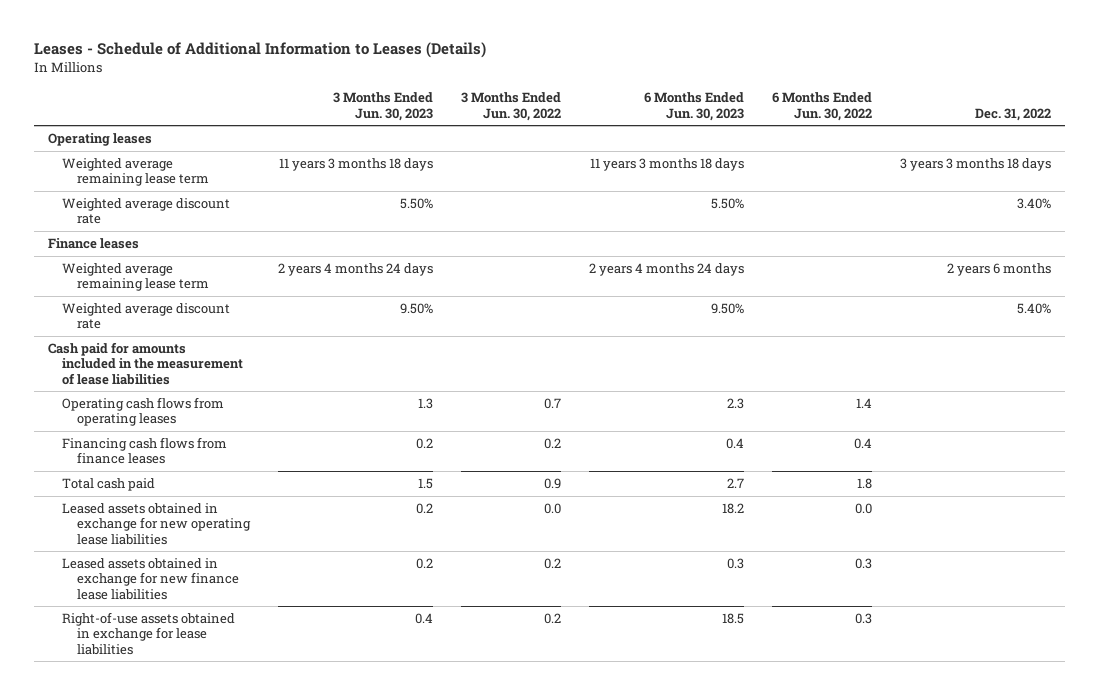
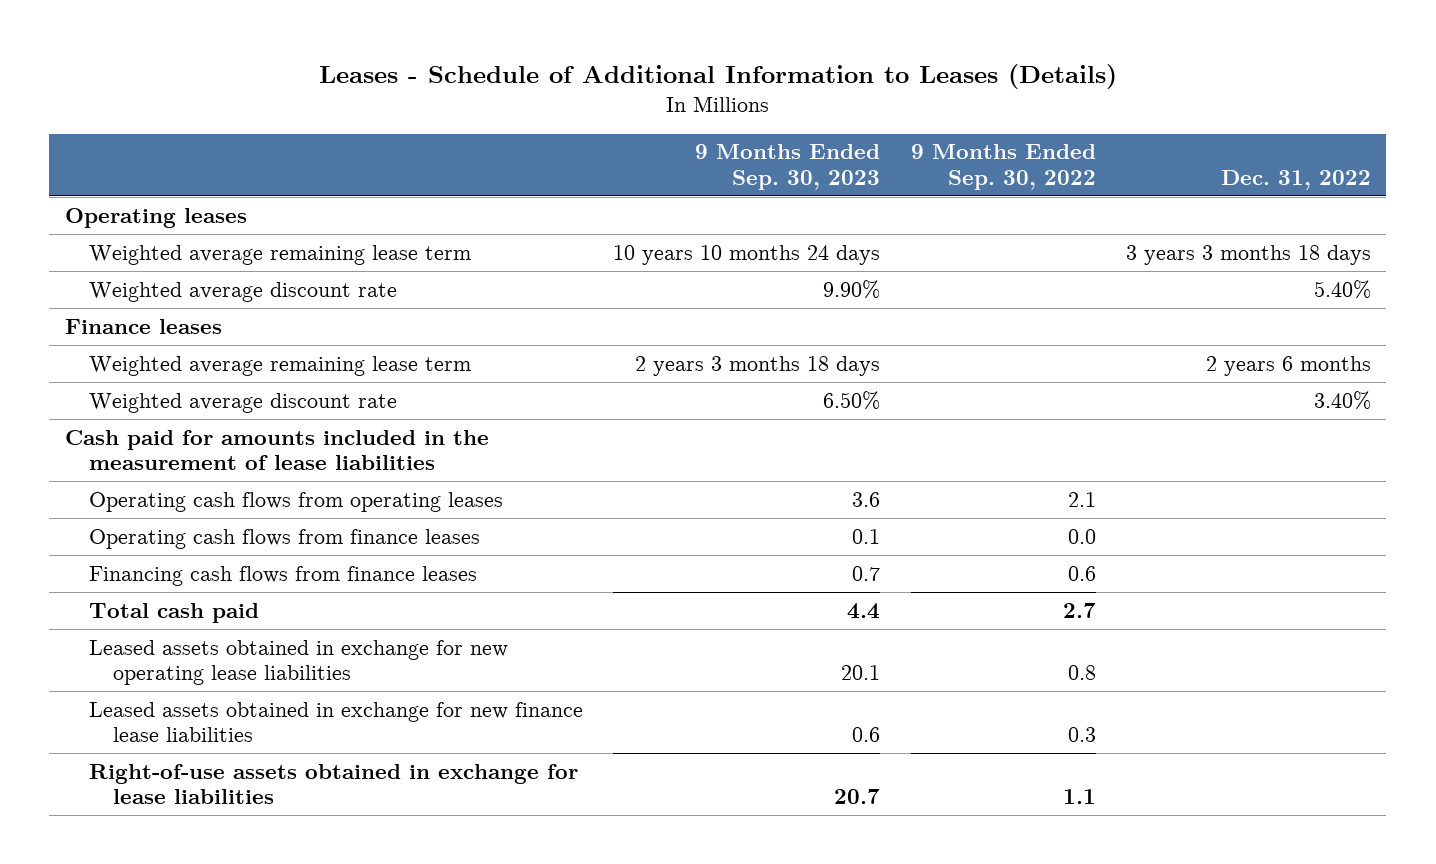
- | 3 Months Ended Jun. 30, 2023 | 3 Months Ended Jun. 30, 2022 | 6 Months Ended Jun. 30, 2023 | 6 Months Ended Jun. 30, 2022 | Dec. 31, 2022
+ | 9 Months Ended Sep. 30, 2023 | 9 Months Ended Sep. 30, 2022 | Dec. 31, 2022
moved up: Weighted average discount rate | 9.90% | | 5.40%
moved down: Weighted average discount rate | 6.50% | | 3.40%
+ Operating cash flows from finance leases | 0.1 | 0.0 |

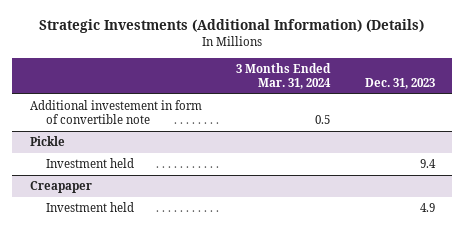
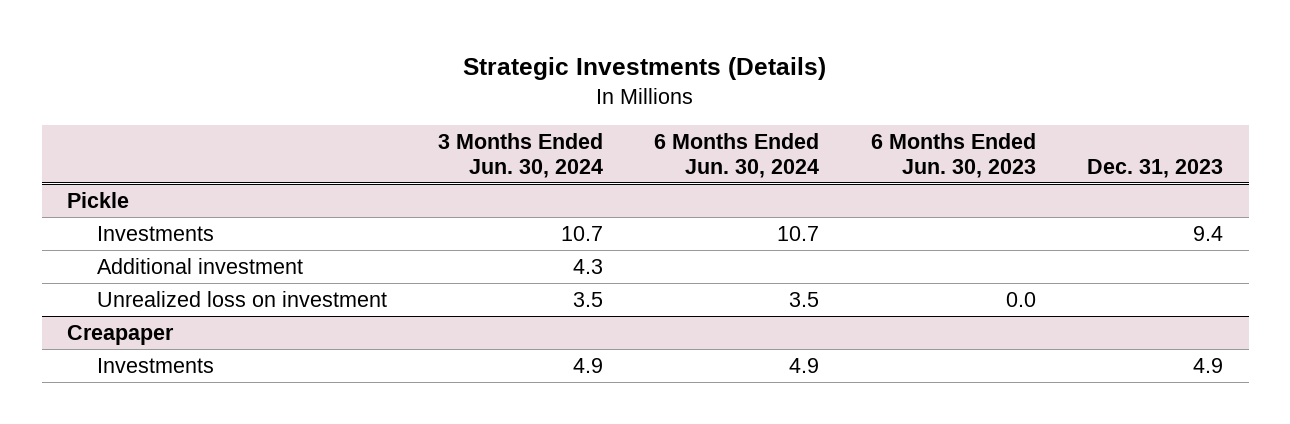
- Strategic Investments (Additional Information) (Details)
+ Strategic Investments (Details)
- | 3 Months Ended Mar. 31, 2024 | Dec. 31, 2023
+ | 3 Months Ended Jun. 30, 2024 | 6 Months Ended Jun. 30, 2024 | 6 Months Ended Jun. 30, 2023 | Dec. 31, 2023
- Additional investement in form of convertible note | 0.5 |
@ Pickle
- Investment held | | 9.4
+ Investments | 10.7 | 10.7 | | 9.4
+ Additional investment | 4.3 | | |
+ Unrealized loss on investment | 3.5 | 3.5 | 0.0 |
@ Creapaper
- Investment held | | 4.9
+ Investments | 4.9 | 4.9 | | 4.9

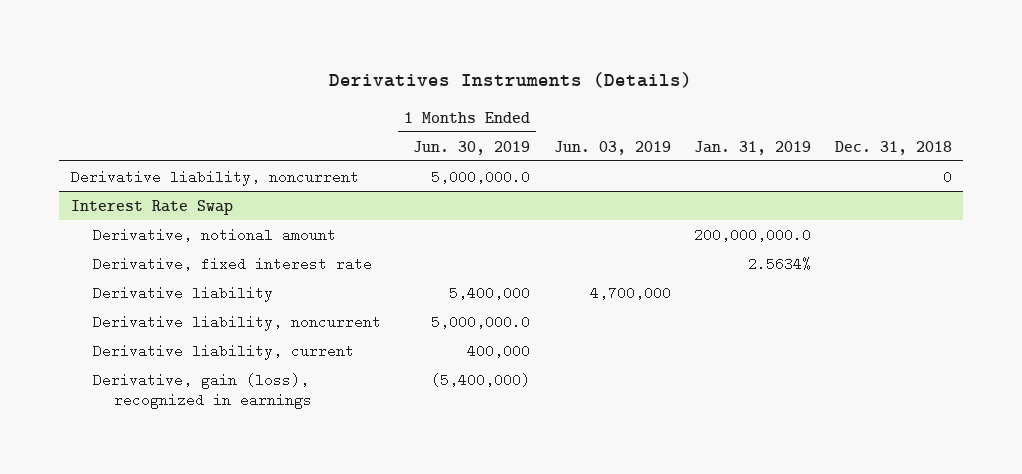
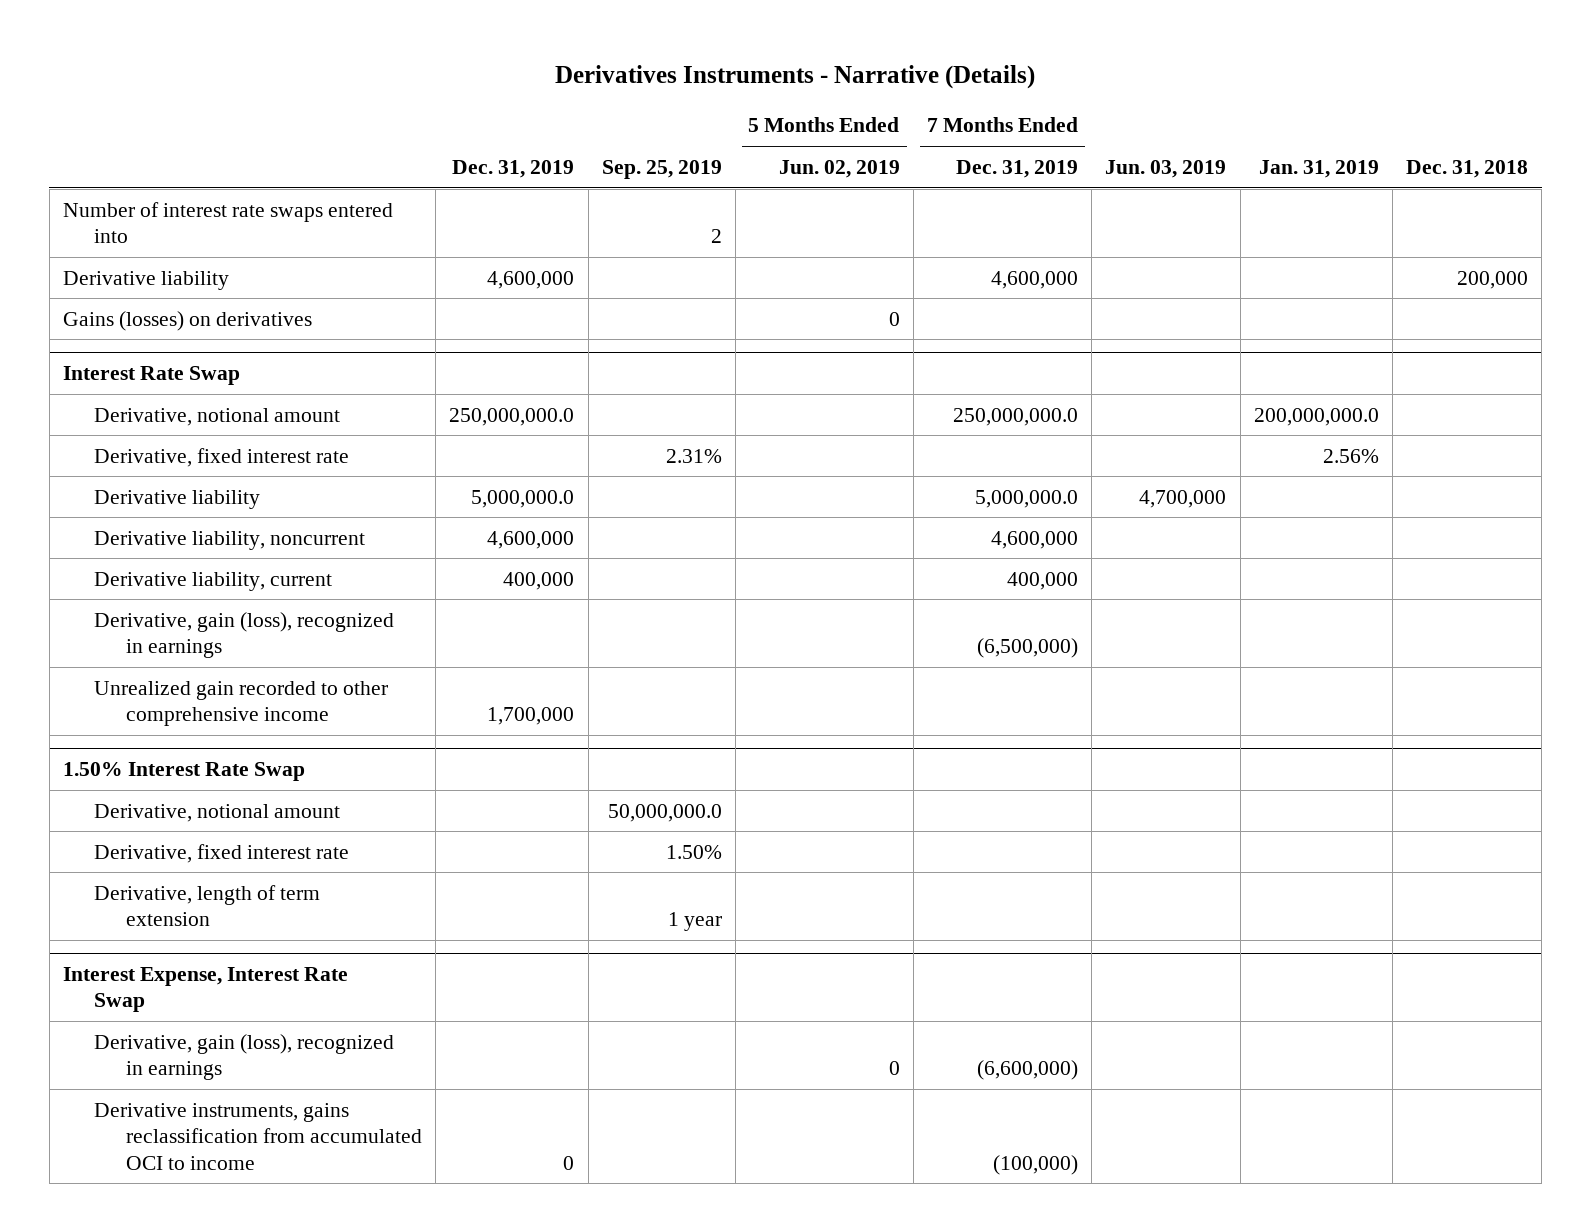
- Derivatives Instruments (Details)
+ Derivatives Instruments - Narrative (Details)
- | 1 Months Ended Jun. 30, 2019 | Jun. 03, 2019 | Jan. 31, 2019 | Dec. 31, 2018
+ | Dec. 31, 2019 | Sep. 25, 2019 | 5 Months Ended Jun. 02, 2019 | 7 Months Ended Dec. 31, 2019 | Jun. 03, 2019 | Jan. 31, 2019 | Dec. 31, 2018
- Derivative liability, noncurrent | 5,000,000.0 | | | 0
+ Number of interest rate swaps entered into | | 2 | | | | |
+ Derivative liability | 4,600,000 | | | 4,600,000 | | | 200,000
+ Gains (losses) on derivatives | | | 0 | | | |
@ Interest Rate Swap
- Derivative, fixed interest rate | | | 2.5634% |
+ Derivative, fixed interest rate | | 2.31% | | | | 2.56% |
+ Unrealized gain recorded to other comprehensive income | 1,700,000 | | | | | |
+ 1.50% Interest Rate Swap
+ Derivative, notional amount | | 50,000,000.0 | | | | |
+ Derivative, fixed interest rate | | 1.50% | | | | |
+ Derivative, length of term extension | | 1 year | | | | |
+ Interest Expense, Interest Rate Swap
+ Derivative, gain (loss), recognized in earnings | | | 0 | (6,600,000) | | |
+ Derivative instruments, gains reclassification from accumulated OCI to income | 0 | | | (100,000) | | |

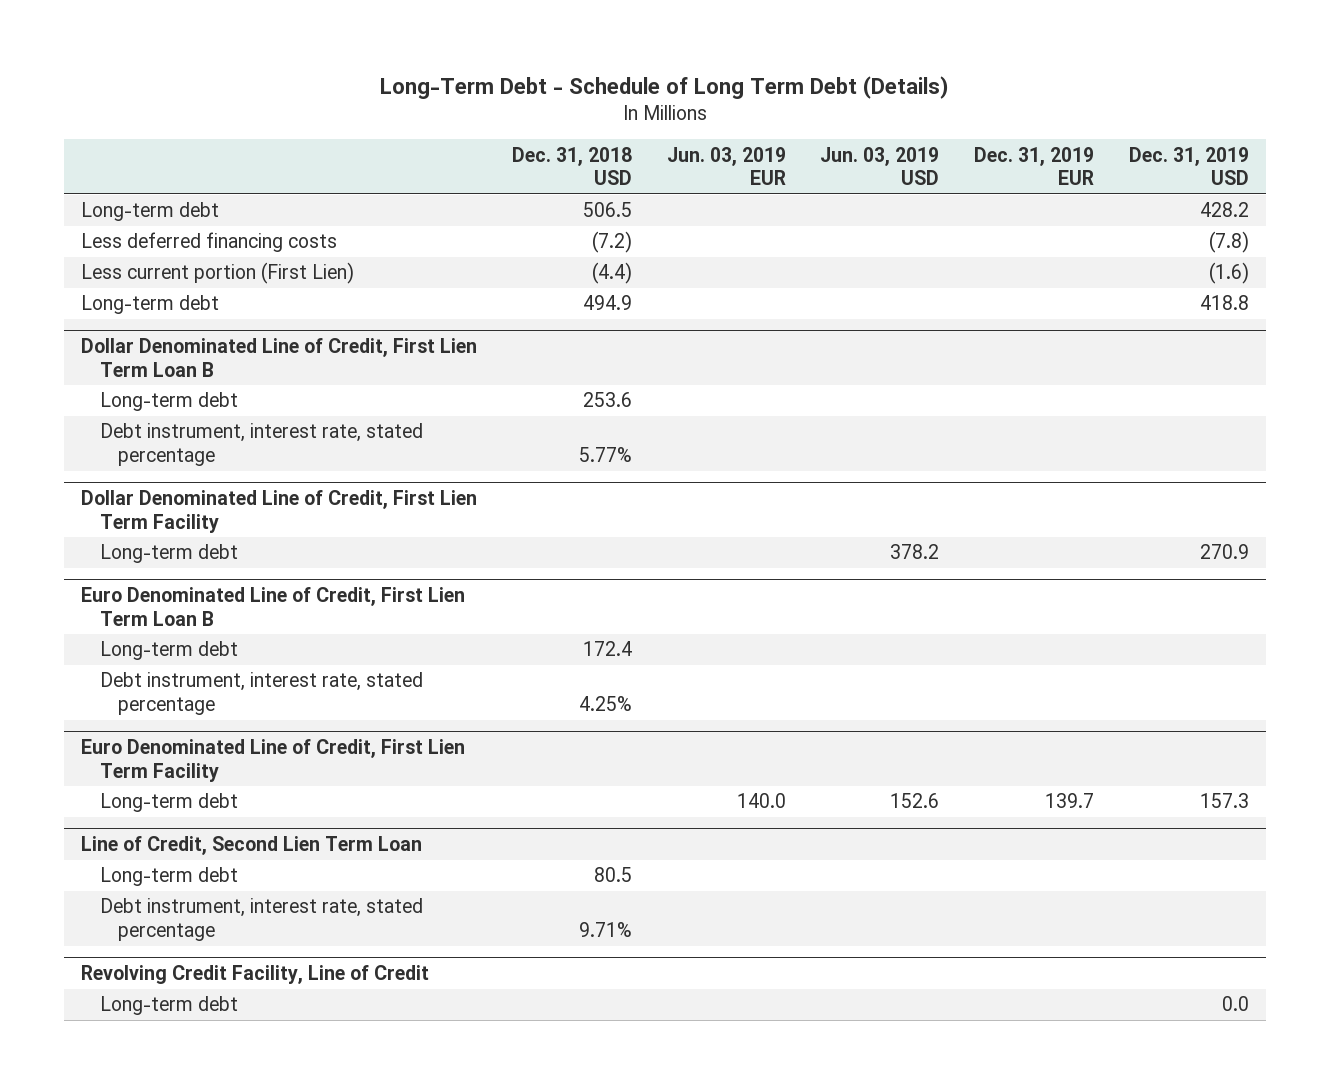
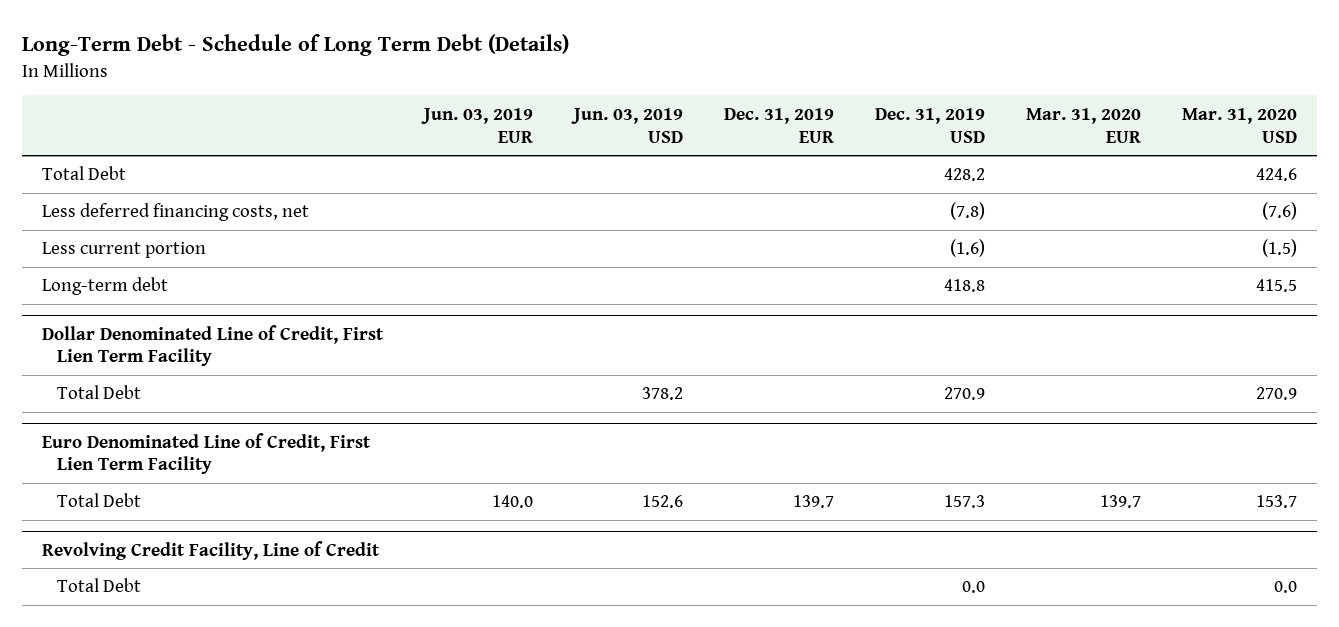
- | Dec. 31, 2018 USD | Jun. 03, 2019 EUR | Jun. 03, 2019 USD | Dec. 31, 2019 EUR | Dec. 31, 2019 USD
+ | Jun. 03, 2019 EUR | Jun. 03, 2019 USD | Dec. 31, 2019 EUR | Dec. 31, 2019 USD | Mar. 31, 2020 EUR | Mar. 31, 2020 USD
- Long-term debt | 506.5 | | | | 428.2
- Less deferred financing costs | (7.2) | | | | (7.8)
- Less current portion (First Lien) | (4.4) | | | | (1.6)
+ Total Debt | | | | 428.2 | | 424.6
+ Less deferred financing costs, net | | | | (7.8) | | (7.6)
+ Less current portion | | | | (1.6) | | (1.5)
- Dollar Denominated Line of Credit, First Lien Term Loan B
- Long-term debt | 253.6 | | | |
- Debt instrument, interest rate, stated percentage | 5.77% | | | |
@ Dollar Denominated Line of Credit, First Lien Term Facility
- Long-term debt | | | 378.2 | | 270.9
- Euro Denominated Line of Credit, First Lien Term Loan B
- Long-term debt | 172.4 | | | |
- Debt instrument, interest rate, stated percentage | 4.25% | | | |
@ Dollar Denominated Line of Credit, First Lien Term Facility
+ Total Debt | | 378.2 | | 270.9 | | 270.9
@ Euro Denominated Line of Credit, First Lien Term Facility
- Long-term debt | | 140.0 | 152.6 | 139.7 | 157.3
- Line of Credit, Second Lien Term Loan
- Long-term debt | 80.5 | | | |
- Debt instrument, interest rate, stated percentage | 9.71% | | | |
@ Euro Denominated Line of Credit, First Lien Term Facility
+ Total Debt | 140.0 | 152.6 | 139.7 | 157.3 | 139.7 | 153.7
@ Revolving Credit Facility, Line of Credit
- Long-term debt | | | | | 0.0
+ Total Debt | | | | 0.0 | | 0.0

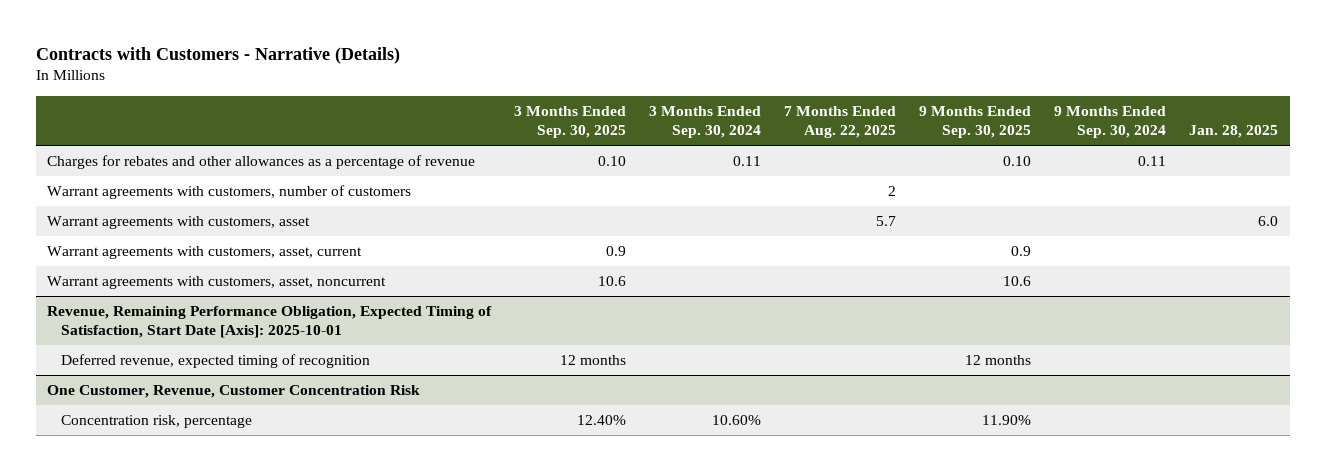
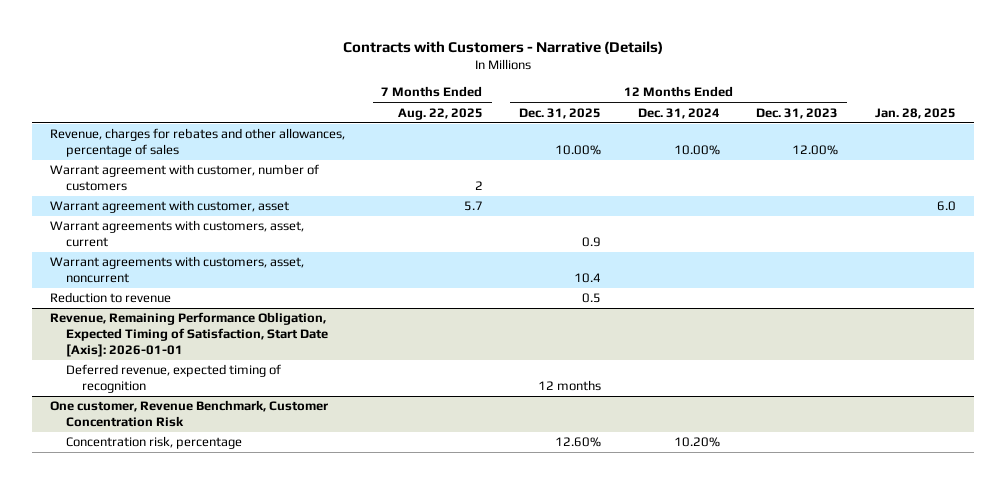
- | 3 Months Ended Sep. 30, 2025 | 3 Months Ended Sep. 30, 2024 | 7 Months Ended Aug. 22, 2025 | 9 Months Ended Sep. 30, 2025 | 9 Months Ended Sep. 30, 2024 | Jan. 28, 2025
+ | 7 Months Ended Aug. 22, 2025 | 12 Months Ended Dec. 31, 2025 | 12 Months Ended Dec. 31, 2024 | 12 Months Ended Dec. 31, 2023 | Jan. 28, 2025
- Charges for rebates and other allowances as a percentage of revenue | 0.10 | 0.11 | | 0.10 | 0.11 |
- Warrant agreements with customers, number of customers | | | 2 | | |
- Warrant agreements with customers, asset | | | 5.7 | | | 6.0
+ Revenue, charges for rebates and other allowances, percentage of sales | | 10.00% | 10.00% | 12.00% |
+ Warrant agreement with customer, number of customers | 2 | | | |
+ Warrant agreement with customer, asset | 5.7 | | | | 6.0
- Revenue, Remaining Performance Obligation, Expected Timing of Satisfaction, Start Date [Axis]: 2025-10-01
- Deferred revenue, expected timing of recognition | 12 months | | | 12 months | |
- One Customer, Revenue, Customer Concentration Risk
+ Reduction to revenue | | 0.5 | | |
+ Revenue, Remaining Performance Obligation, Expected Timing of Satisfaction, Start Date [Axis]: 2026-01-01
+ Deferred revenue, expected timing of recognition | | 12 months | | |
+ One customer, Revenue Benchmark, Customer Concentration Risk

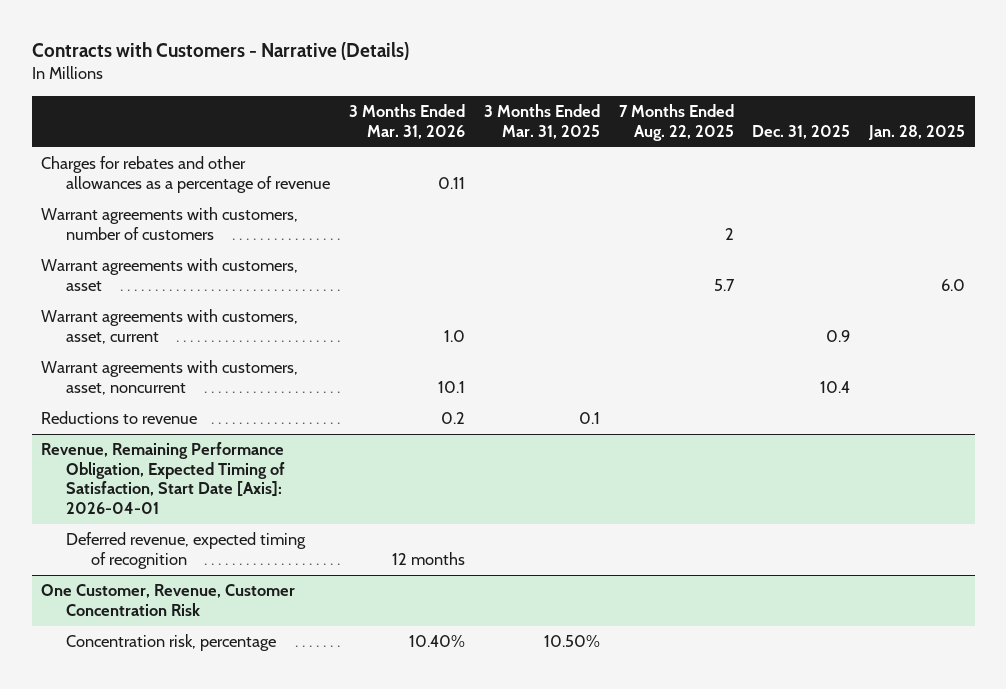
- | 7 Months Ended Aug. 22, 2025 | 12 Months Ended Dec. 31, 2025 | 12 Months Ended Dec. 31, 2024 | 12 Months Ended Dec. 31, 2023 | Jan. 28, 2025
+ | 3 Months Ended Mar. 31, 2026 | 3 Months Ended Mar. 31, 2025 | 7 Months Ended Aug. 22, 2025 | Dec. 31, 2025 | Jan. 28, 2025
- Revenue, charges for rebates and other allowances, percentage of sales | | 10.00% | 10.00% | 12.00% |
- Warrant agreement with customer, number of customers | 2 | | | |
- Warrant agreement with customer, asset | 5.7 | | | | 6.0
+ Charges for rebates and other allowances as a percentage of revenue | 0.11 | | | |
+ Warrant agreements with customers, number of customers | | | 2 | |
+ Warrant agreements with customers, asset | | | 5.7 | | 6.0
- Reduction to revenue | | 0.5 | | |
- Revenue, Remaining Performance Obligation, Expected Timing of Satisfaction, Start Date [Axis]: 2026-01-01
- Deferred revenue, expected timing of recognition | | 12 months | | |
- One customer, Revenue Benchmark, Customer Concentration Risk
+ Reductions to revenue | 0.2 | 0.1 | | |
+ Revenue, Remaining Performance Obligation, Expected Timing of Satisfaction, Start Date [Axis]: 2026-04-01
+ Deferred revenue, expected timing of recognition | 12 months | | | |
+ One Customer, Revenue, Customer Concentration Risk

